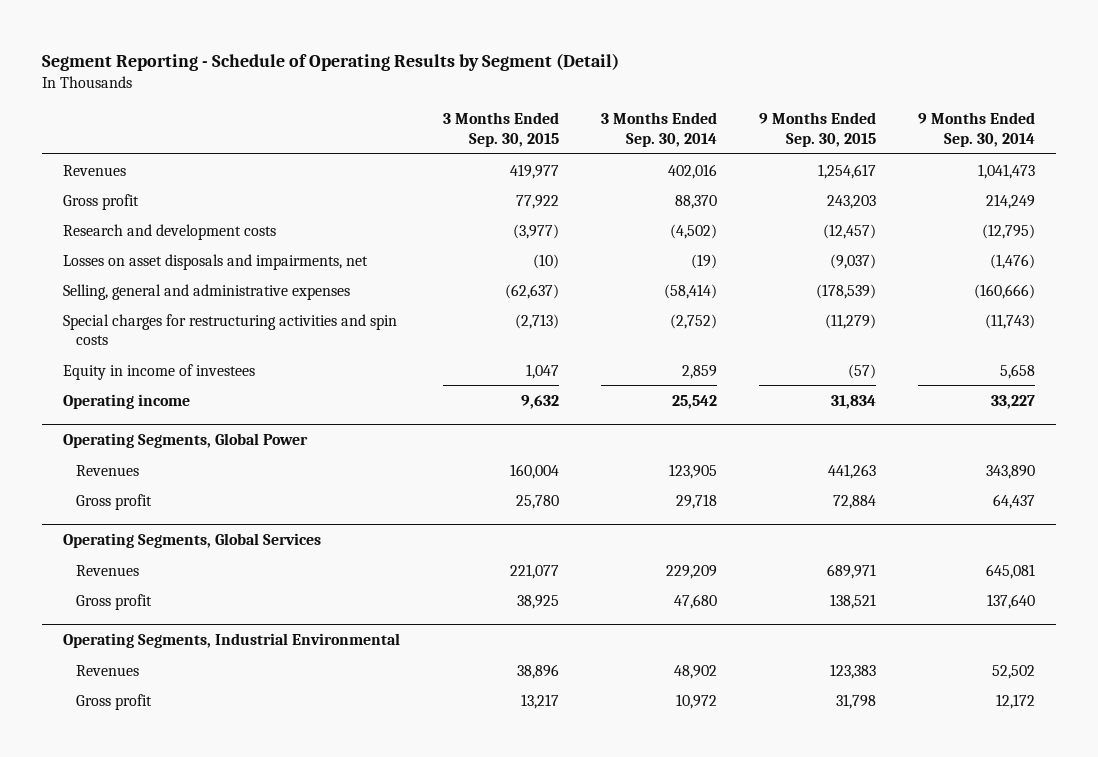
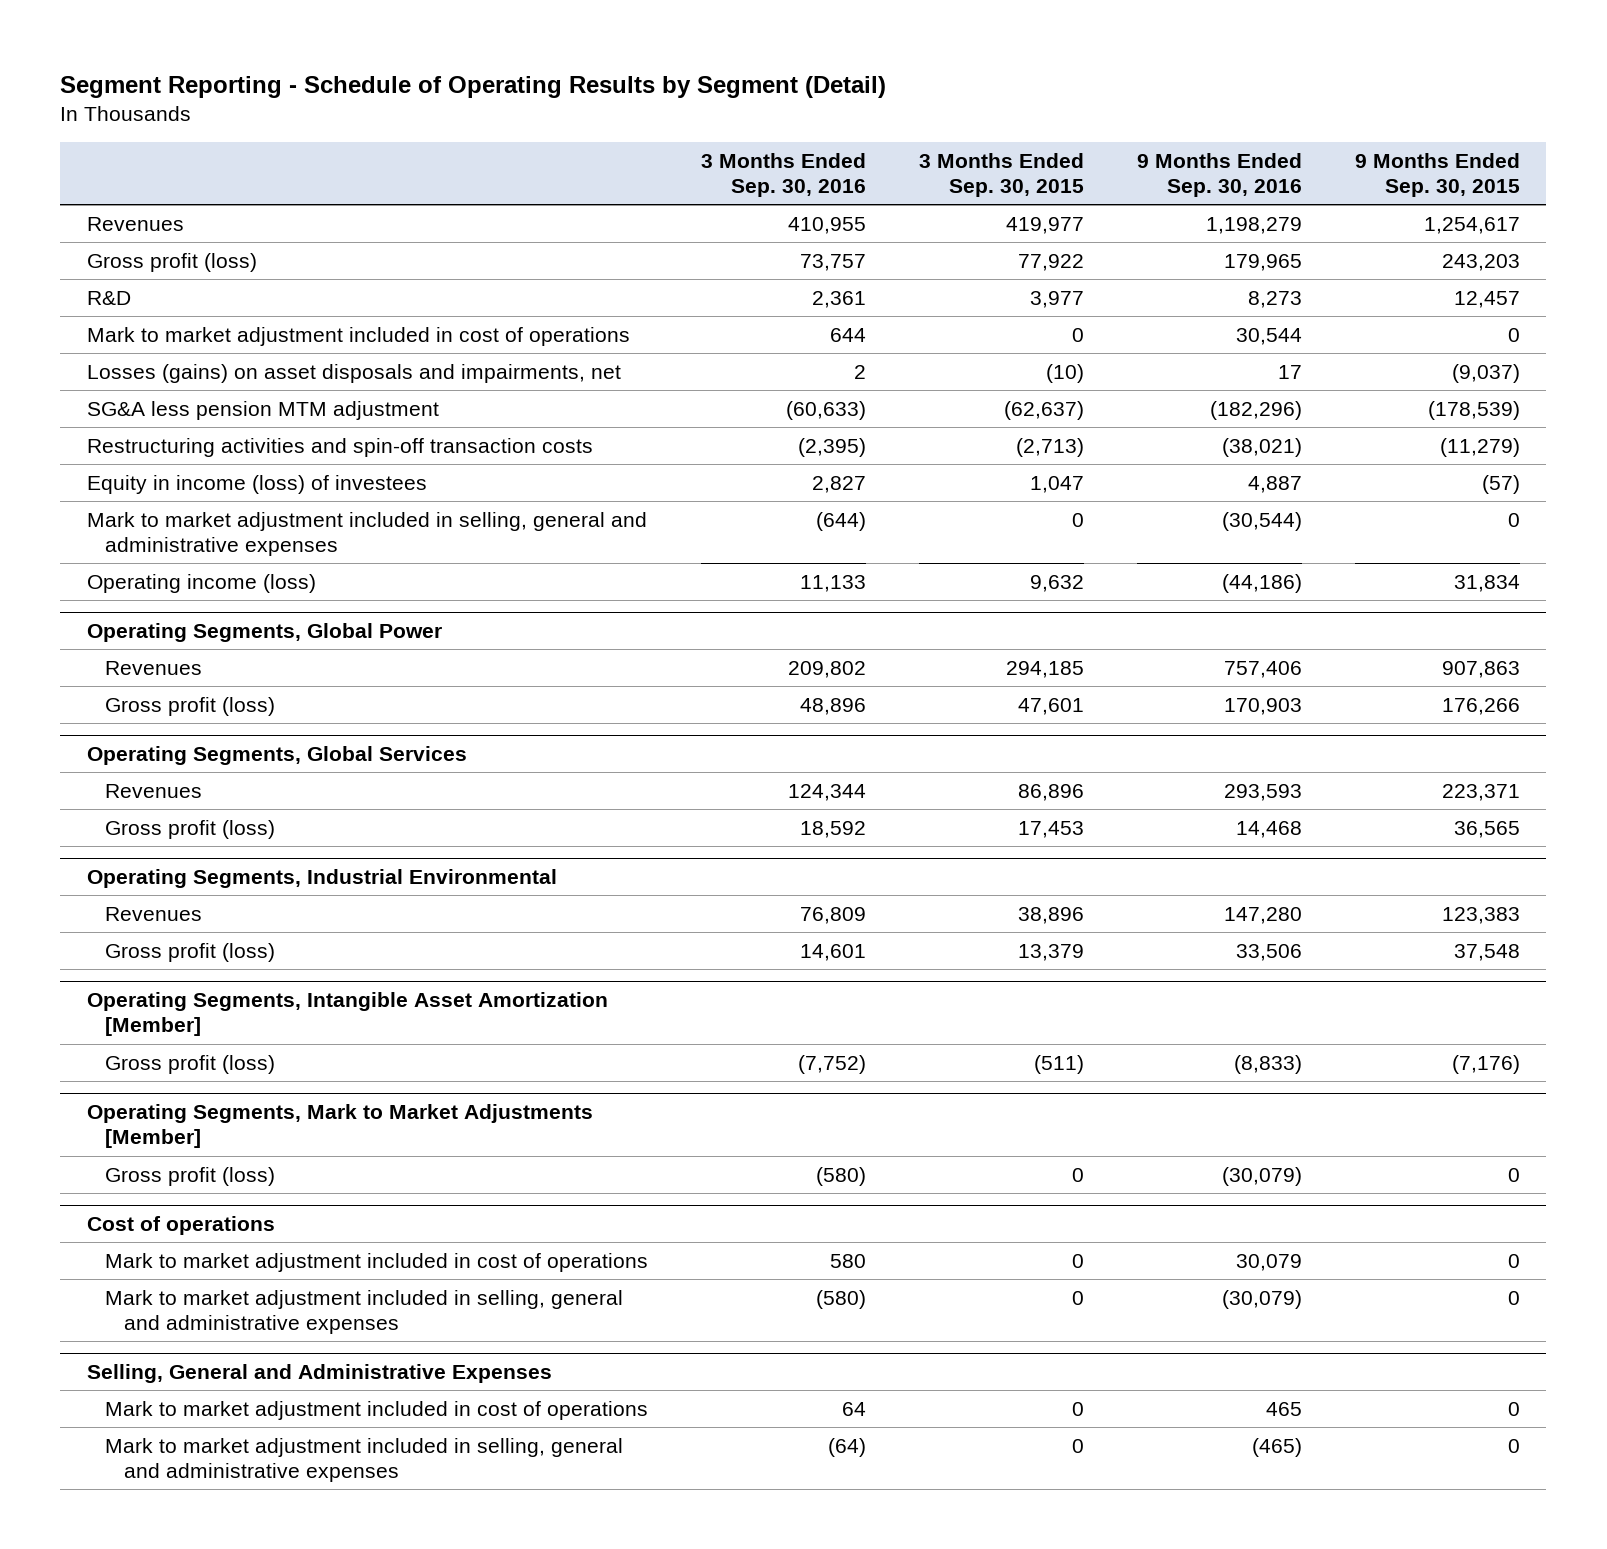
- | 3 Months Ended Sep. 30, 2015 | 3 Months Ended Sep. 30, 2014 | 9 Months Ended Sep. 30, 2015 | 9 Months Ended Sep. 30, 2014
+ | 3 Months Ended Sep. 30, 2016 | 3 Months Ended Sep. 30, 2015 | 9 Months Ended Sep. 30, 2016 | 9 Months Ended Sep. 30, 2015
- Gross profit | 77,922 | 88,370 | 243,203 | 214,249
- Research and development costs | (3,977) | (4,502) | (12,457) | (12,795)
- Losses on asset disposals and impairments, net | (10) | (19) | (9,037) | (1,476)
- Selling, general and administrative expenses | (62,637) | (58,414) | (178,539) | (160,666)
- Special charges for restructuring activities and spin costs | (2,713) | (2,752) | (11,279) | (11,743)
- Equity in income of investees | 1,047 | 2,859 | (57) | 5,658
- Operating income | 9,632 | 25,542 | 31,834 | 33,227
+ Gross profit (loss) | 73,757 | 77,922 | 179,965 | 243,203
+ R&D | 2,361 | 3,977 | 8,273 | 12,457
+ Mark to market adjustment included in cost of operations | 644 | 0 | 30,544 | 0
+ Losses (gains) on asset disposals and impairments, net | 2 | (10) | 17 | (9,037)
+ SG&A less pension MTM adjustment | (60,633) | (62,637) | (182,296) | (178,539)
+ Restructuring activities and spin-off transaction costs | (2,395) | (2,713) | (38,021) | (11,279)
+ Equity in income (loss) of investees | 2,827 | 1,047 | 4,887 | (57)
+ Mark to market adjustment included in selling, general and administrative expenses | (644) | 0 | (30,544) | 0
+ Operating income (loss) | 11,133 | 9,632 | (44,186) | 31,834
@ Operating Segments, Global Power
- Revenues | 160,004 | 123,905 | 441,263 | 343,890
- Gross profit | 25,780 | 29,718 | 72,884 | 64,437
+ Revenues | 209,802 | 294,185 | 757,406 | 907,863
+ Gross profit (loss) | 48,896 | 47,601 | 170,903 | 176,266
@ Operating Segments, Global Services
- Revenues | 221,077 | 229,209 | 689,971 | 645,081
- Gross profit | 38,925 | 47,680 | 138,521 | 137,640
+ Revenues | 124,344 | 86,896 | 293,593 | 223,371
+ Gross profit (loss) | 18,592 | 17,453 | 14,468 | 36,565
@ Operating Segments, Industrial Environmental
- Gross profit | 13,217 | 10,972 | 31,798 | 12,172
+ Gross profit (loss) | 14,601 | 13,379 | 33,506 | 37,548
+ Operating Segments, Intangible Asset Amortization [Member]
+ Gross profit (loss) | (7,752) | (511) | (8,833) | (7,176)
+ Operating Segments, Mark to Market Adjustments [Member]
+ Gross profit (loss) | (580) | 0 | (30,079) | 0
+ Cost of operations
+ Mark to market adjustment included in cost of operations | 580 | 0 | 30,079 | 0
+ Mark to market adjustment included in selling, general and administrative expenses | (580) | 0 | (30,079) | 0
+ Selling, General and Administrative Expenses
+ Mark to market adjustment included in cost of operations | 64 | 0 | 465 | 0
+ Mark to market adjustment included in selling, general and administrative expenses | (64) | 0 | (465) | 0

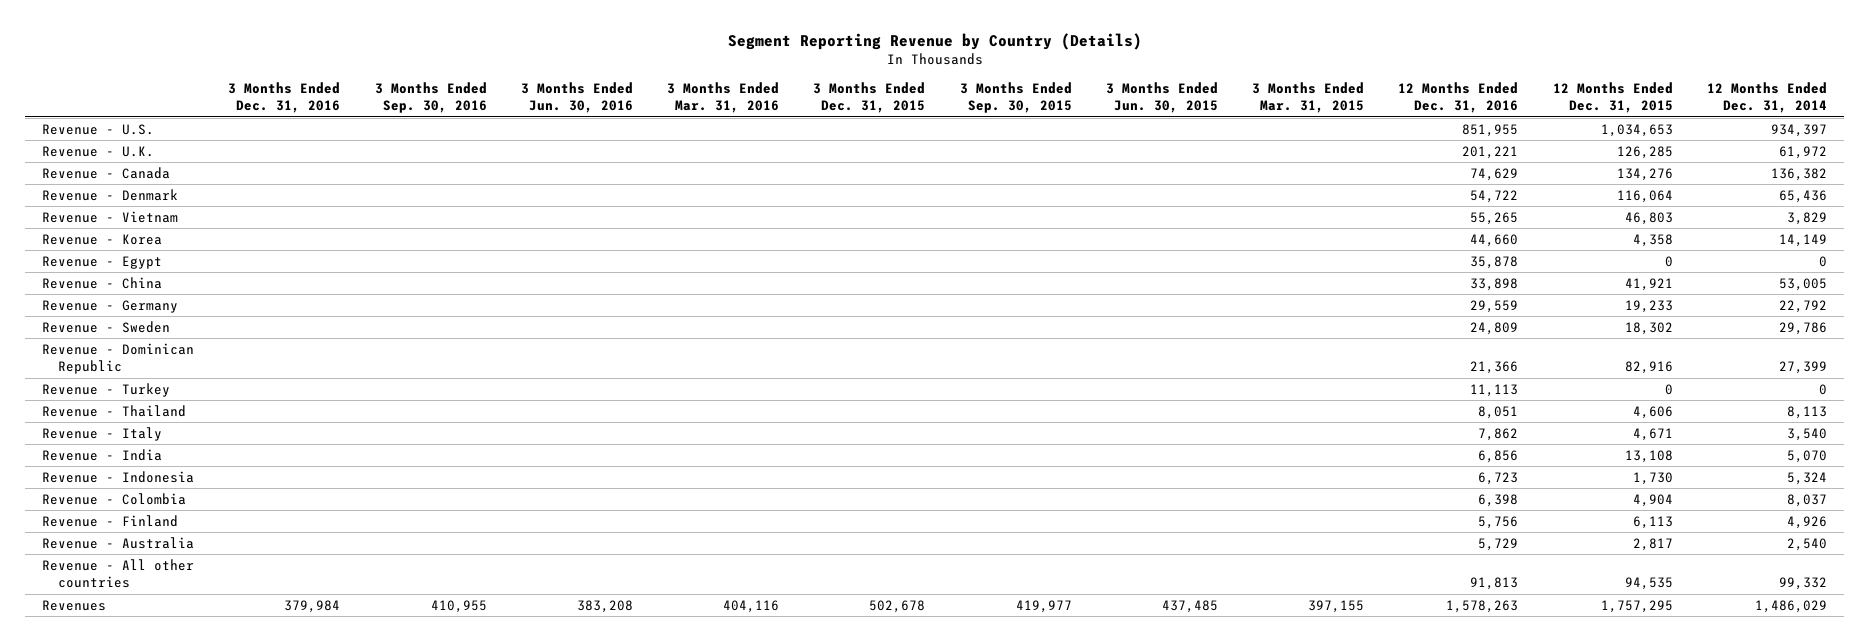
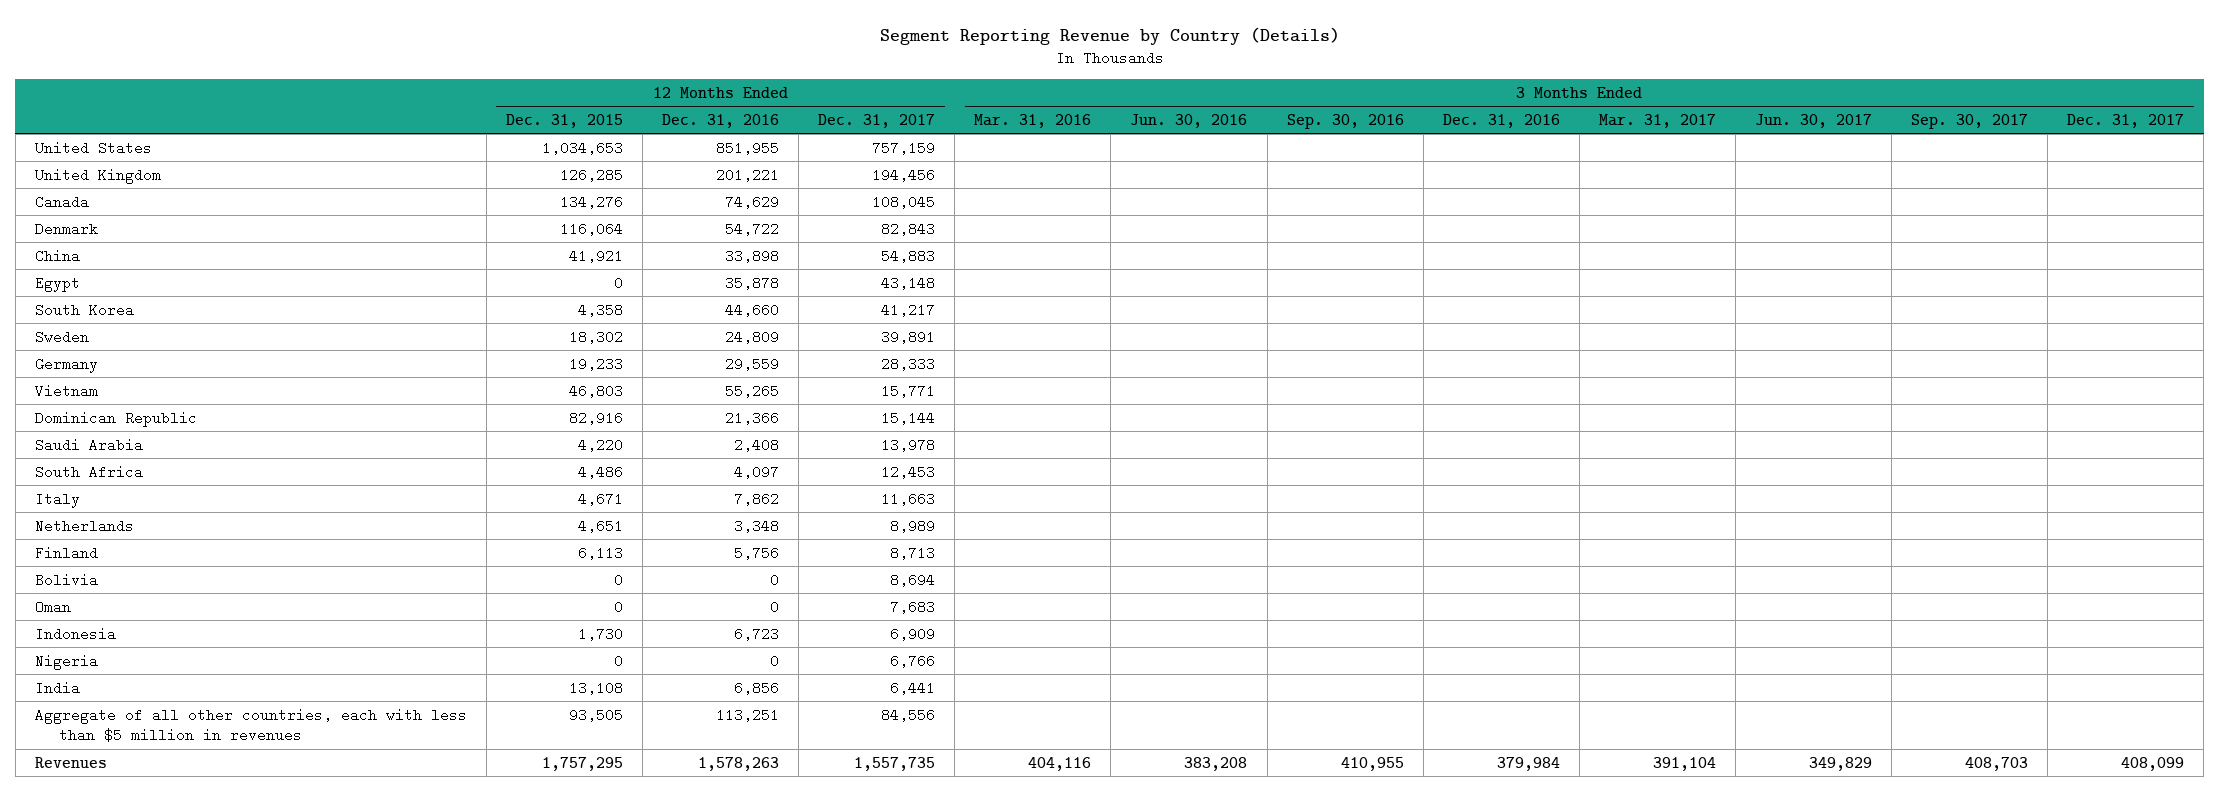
- | 3 Months Ended Dec. 31, 2016 | 3 Months Ended Sep. 30, 2016 | 3 Months Ended Jun. 30, 2016 | 3 Months Ended Mar. 31, 2016 | 3 Months Ended Dec. 31, 2015 | 3 Months Ended Sep. 30, 2015 | 3 Months Ended Jun. 30, 2015 | 3 Months Ended Mar. 31, 2015 | 12 Months Ended Dec. 31, 2016 | 12 Months Ended Dec. 31, 2015 | 12 Months Ended Dec. 31, 2014
+ | 12 Months Ended Dec. 31, 2015 | 12 Months Ended Dec. 31, 2016 | 12 Months Ended Dec. 31, 2017 | 3 Months Ended Mar. 31, 2016 | 3 Months Ended Jun. 30, 2016 | 3 Months Ended Sep. 30, 2016 | 3 Months Ended Dec. 31, 2016 | 3 Months Ended Mar. 31, 2017 | 3 Months Ended Jun. 30, 2017 | 3 Months Ended Sep. 30, 2017 | 3 Months Ended Dec. 31, 2017
- Revenue - U.S. | | | | | | | | | 851,955 | 1,034,653 | 934,397
- Revenue - U.K. | | | | | | | | | 201,221 | 126,285 | 61,972
- Revenue - Canada | | | | | | | | | 74,629 | 134,276 | 136,382
- Revenue - Denmark | | | | | | | | | 54,722 | 116,064 | 65,436
- Revenue - Vietnam | | | | | | | | | 55,265 | 46,803 | 3,829
- Revenue - Korea | | | | | | | | | 44,660 | 4,358 | 14,149
- Revenue - Egypt | | | | | | | | | 35,878 | 0 | 0
- Revenue - China | | | | | | | | | 33,898 | 41,921 | 53,005
- Revenue - Germany | | | | | | | | | 29,559 | 19,233 | 22,792
- Revenue - Sweden | | | | | | | | | 24,809 | 18,302 | 29,786
- Revenue - Dominican Republic | | | | | | | | | 21,366 | 82,916 | 27,399
- Revenue - Turkey | | | | | | | | | 11,113 | 0 | 0
- Revenue - Thailand | | | | | | | | | 8,051 | 4,606 | 8,113
- Revenue - Italy | | | | | | | | | 7,862 | 4,671 | 3,540
- Revenue - India | | | | | | | | | 6,856 | 13,108 | 5,070
- Revenue - Indonesia | | | | | | | | | 6,723 | 1,730 | 5,324
- Revenue - Colombia | | | | | | | | | 6,398 | 4,904 | 8,037
- Revenue - Finland | | | | | | | | | 5,756 | 6,113 | 4,926
- Revenue - Australia | | | | | | | | | 5,729 | 2,817 | 2,540
- Revenue - All other countries | | | | | | | | | 91,813 | 94,535 | 99,332
+ United States | 1,034,653 | 851,955 | 757,159 | | | | | | | |
+ United Kingdom | 126,285 | 201,221 | 194,456 | | | | | | | |
+ Canada | 134,276 | 74,629 | 108,045 | | | | | | | |
+ Denmark | 116,064 | 54,722 | 82,843 | | | | | | | |
+ China | 41,921 | 33,898 | 54,883 | | | | | | | |
+ Egypt | 0 | 35,878 | 43,148 | | | | | | | |
+ South Korea | 4,358 | 44,660 | 41,217 | | | | | | | |
+ Sweden | 18,302 | 24,809 | 39,891 | | | | | | | |
+ Germany | 19,233 | 29,559 | 28,333 | | | | | | | |
+ Vietnam | 46,803 | 55,265 | 15,771 | | | | | | | |
+ Dominican Republic | 82,916 | 21,366 | 15,144 | | | | | | | |
+ Saudi Arabia | 4,220 | 2,408 | 13,978 | | | | | | | |
+ South Africa | 4,486 | 4,097 | 12,453 | | | | | | | |
+ Italy | 4,671 | 7,862 | 11,663 | | | | | | | |
+ Netherlands | 4,651 | 3,348 | 8,989 | | | | | | | |
+ Finland | 6,113 | 5,756 | 8,713 | | | | | | | |
+ Bolivia | 0 | 0 | 8,694 | | | | | | | |
+ Oman | 0 | 0 | 7,683 | | | | | | | |
+ Indonesia | 1,730 | 6,723 | 6,909 | | | | | | | |
+ Nigeria | 0 | 0 | 6,766 | | | | | | | |
+ India | 13,108 | 6,856 | 6,441 | | | | | | | |
+ Aggregate of all other countries, each with less than $5 million in revenues | 93,505 | 113,251 | 84,556 | | | | | | | |

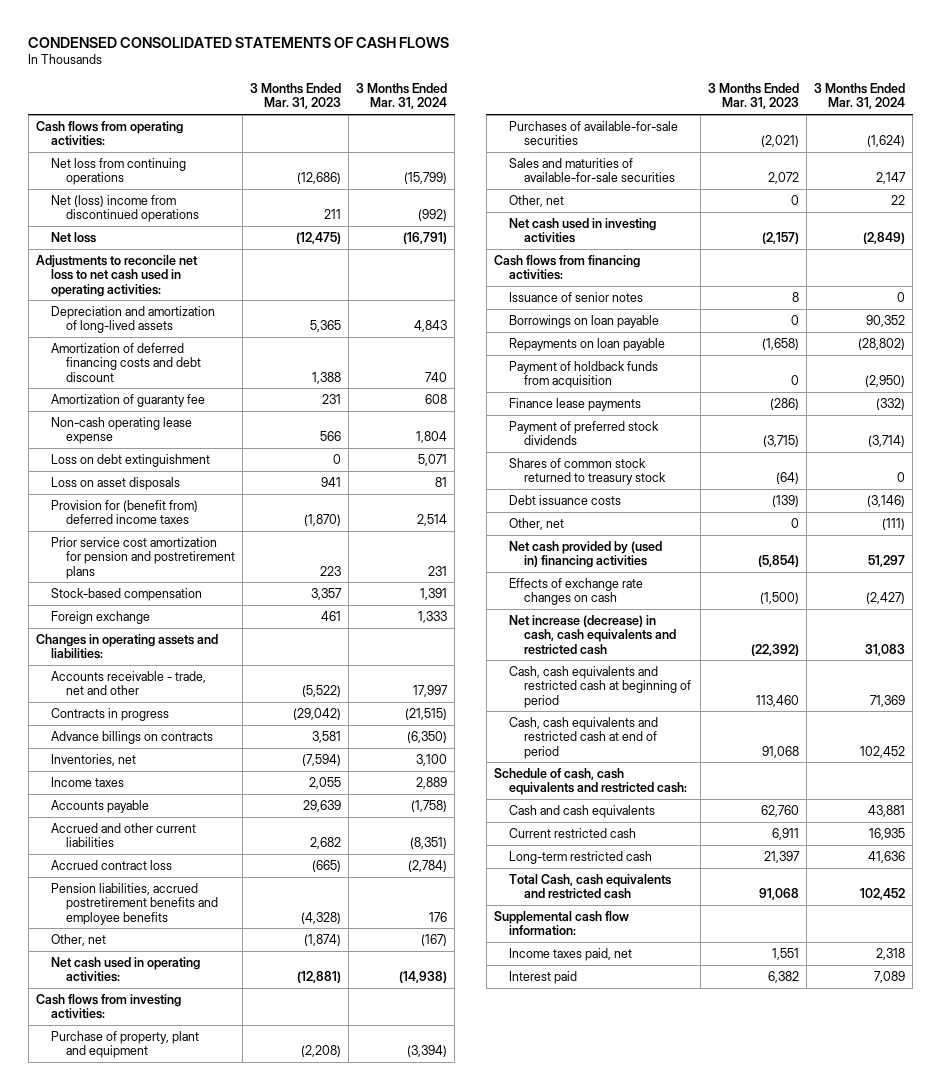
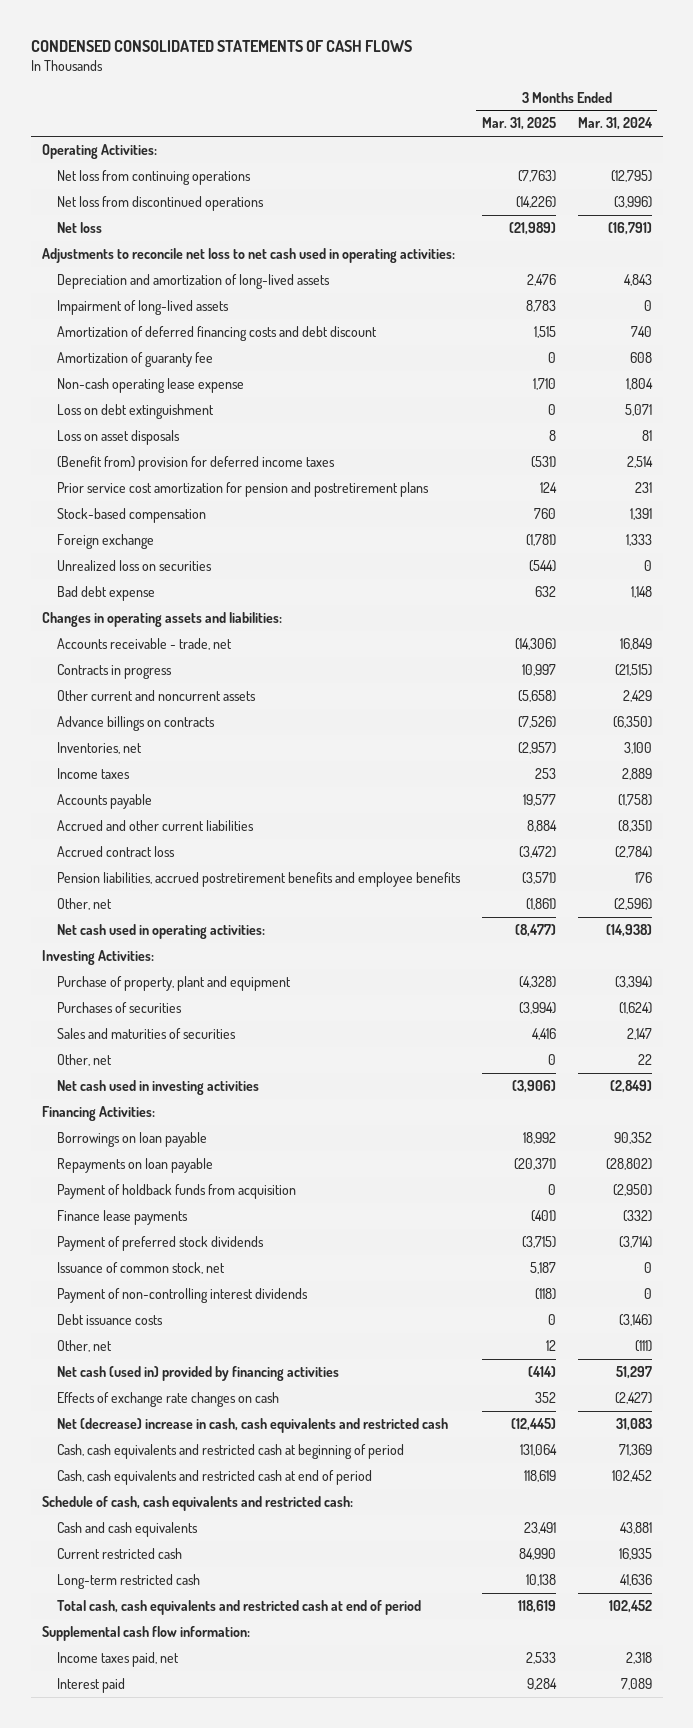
- | 3 Months Ended Mar. 31, 2023 | 3 Months Ended Mar. 31, 2024
+ | 3 Months Ended Mar. 31, 2025 | 3 Months Ended Mar. 31, 2024
- Cash flows from operating activities:
- Net loss from continuing operations | (12,686) | (15,799)
- Net (loss) income from discontinued operations | 211 | (992)
+ Operating Activities:
+ Net loss from continuing operations | (7,763) | (12,795)
+ Net loss from discontinued operations | (14,226) | (3,996)
+ Impairment of long-lived assets | 8,783 | 0
- Provision for (benefit from) deferred income taxes | (1,870) | 2,514
+ (Benefit from) provision for deferred income taxes | (531) | 2,514
+ Unrealized loss on securities | (544) | 0
+ Bad debt expense | 632 | 1,148
- Accounts receivable - trade, net and other | (5,522) | 17,997
+ Accounts receivable - trade, net | (14,306) | 16,849
+ Other current and noncurrent assets | (5,658) | 2,429
- Other, net | (1,874) | (167)
+ Other, net | (1,861) | (2,596)
- Cash flows from investing activities:
+ Investing Activities:
- Purchases of available-for-sale securities | (2,021) | (1,624)
- Sales and maturities of available-for-sale securities | 2,072 | 2,147
+ Purchases of securities | (3,994) | (1,624)
+ Sales and maturities of securities | 4,416 | 2,147
- Cash flows from financing activities:
- Issuance of senior notes | 8 | 0
+ Financing Activities:
- Shares of common stock returned to treasury stock | (64) | 0
+ Issuance of common stock, net | 5,187 | 0
+ Payment of non-controlling interest dividends | (118) | 0
- Net cash provided by (used in) financing activities | (5,854) | 51,297
+ Net cash (used in) provided by financing activities | (414) | 51,297
- Net increase (decrease) in cash, cash equivalents and restricted cash | (22,392) | 31,083
+ Net (decrease) increase in cash, cash equivalents and restricted cash | (12,445) | 31,083
- Total Cash, cash equivalents and restricted cash | 91,068 | 102,452
+ Total cash, cash equivalents and restricted cash at end of period | 118,619 | 102,452

